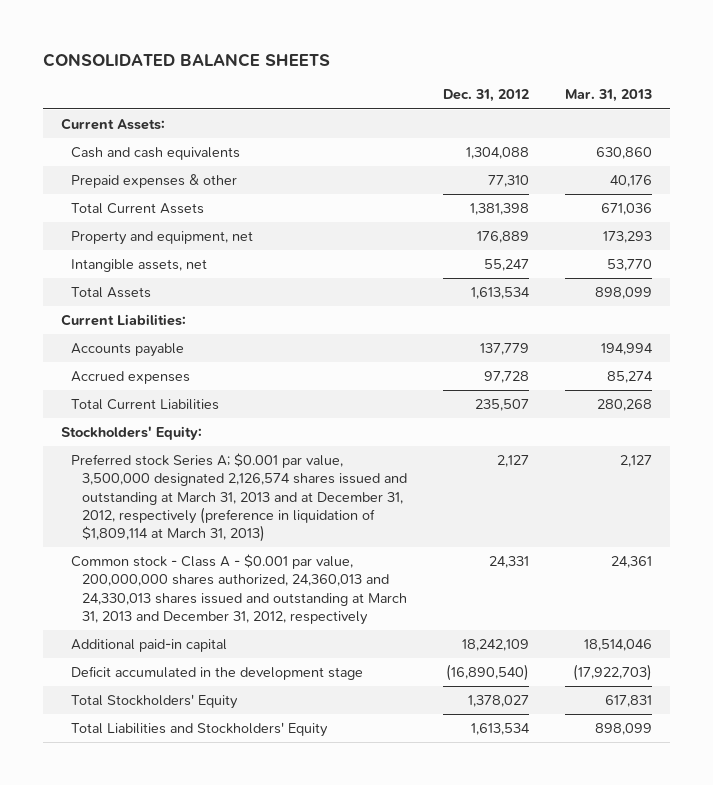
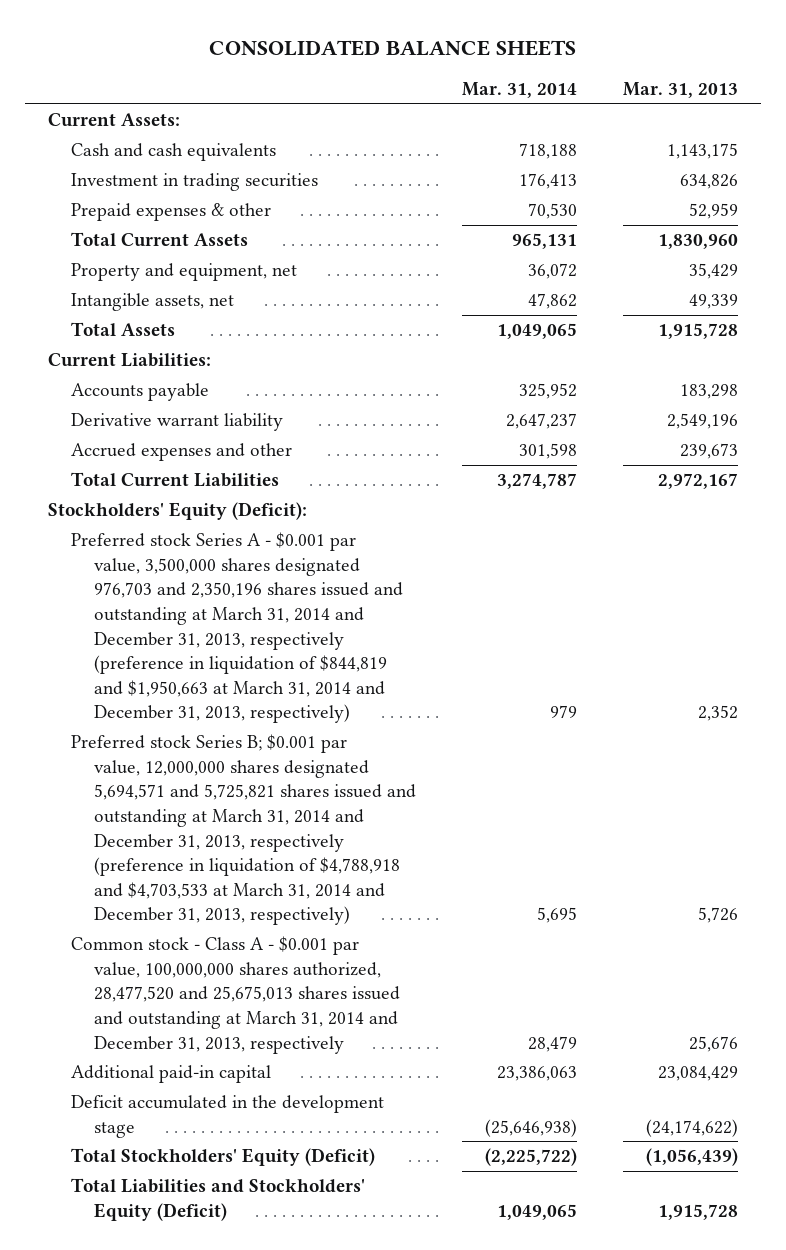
- | Dec. 31, 2012 | Mar. 31, 2013
+ | Mar. 31, 2014 | Mar. 31, 2013
- Cash and cash equivalents | 1,304,088 | 630,860
- Prepaid expenses & other | 77,310 | 40,176
- Total Current Assets | 1,381,398 | 671,036
- Property and equipment, net | 176,889 | 173,293
- Intangible assets, net | 55,247 | 53,770
- Total Assets | 1,613,534 | 898,099
+ Cash and cash equivalents | 718,188 | 1,143,175
+ Investment in trading securities | 176,413 | 634,826
+ Prepaid expenses & other | 70,530 | 52,959
+ Total Current Assets | 965,131 | 1,830,960
+ Property and equipment, net | 36,072 | 35,429
+ Intangible assets, net | 47,862 | 49,339
+ Total Assets | 1,049,065 | 1,915,728
- Accounts payable | 137,779 | 194,994
- Accrued expenses | 97,728 | 85,274
- Total Current Liabilities | 235,507 | 280,268
- Stockholders' Equity:
- Preferred stock Series A; $0.001 par value, 3,500,000 designated 2,126,574 shares issued and outstanding at March 31, 2013 and at December 31, 2012, respectively (preference in liquidation of $1,809,114 at March 31, 2013) | 2,127 | 2,127
- Common stock - Class A - $0.001 par value, 200,000,000 shares authorized, 24,360,013 and 24,330,013 shares issued and outstanding at March 31, 2013 and December 31, 2012, respectively | 24,331 | 24,361
- Additional paid-in capital | 18,242,109 | 18,514,046
- Deficit accumulated in the development stage | (16,890,540) | (17,922,703)
- Total Stockholders' Equity | 1,378,027 | 617,831
- Total Liabilities and Stockholders' Equity | 1,613,534 | 898,099
+ Accounts payable | 325,952 | 183,298
+ Derivative warrant liability | 2,647,237 | 2,549,196
+ Accrued expenses and other | 301,598 | 239,673
+ Total Current Liabilities | 3,274,787 | 2,972,167
+ Stockholders' Equity (Deficit):
+ Preferred stock Series A - $0.001 par value, 3,500,000 shares designated 976,703 and 2,350,196 shares issued and outstanding at March 31, 2014 and December 31, 2013, respectively (preference in liquidation of $844,819 and $1,950,663 at March 31, 2014 and December 31, 2013, respectively) | 979 | 2,352
+ Preferred stock Series B; $0.001 par value, 12,000,000 shares designated 5,694,571 and 5,725,821 shares issued and outstanding at March 31, 2014 and December 31, 2013, respectively (preference in liquidation of $4,788,918 and $4,703,533 at March 31, 2014 and December 31, 2013, respectively) | 5,695 | 5,726
+ Common stock - Class A - $0.001 par value, 100,000,000 shares authorized, 28,477,520 and 25,675,013 shares issued and outstanding at March 31, 2014 and December 31, 2013, respectively | 28,479 | 25,676
+ Additional paid-in capital | 23,386,063 | 23,084,429
+ Deficit accumulated in the development stage | (25,646,938) | (24,174,622)
+ Total Stockholders' Equity (Deficit) | (2,225,722) | (1,056,439)
+ Total Liabilities and Stockholders' Equity (Deficit) | 1,049,065 | 1,915,728

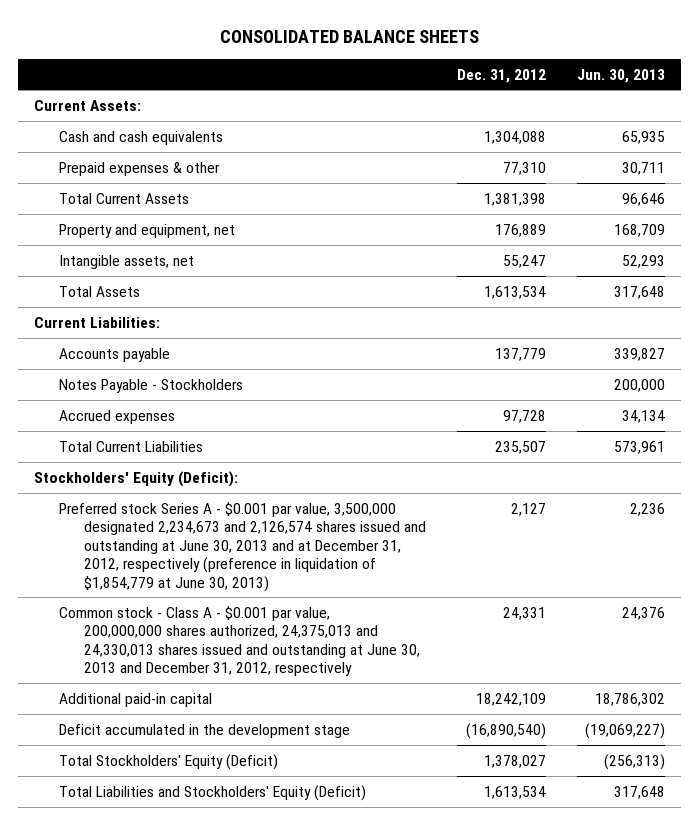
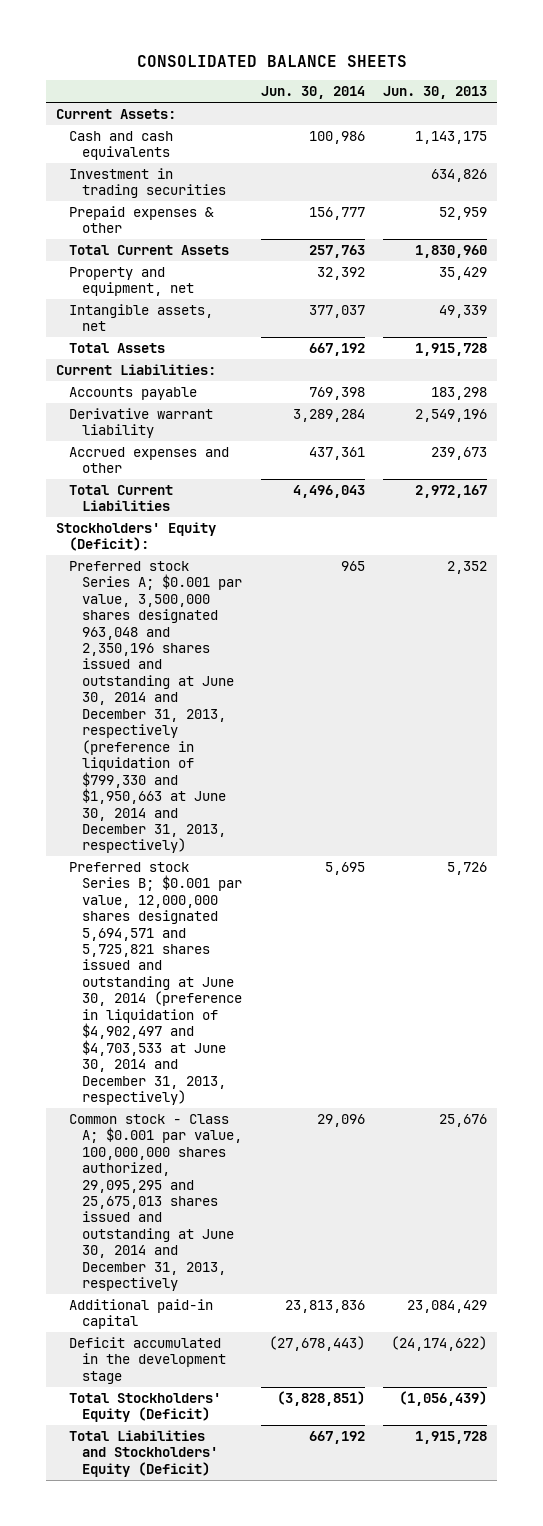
- | Dec. 31, 2012 | Jun. 30, 2013
+ | Jun. 30, 2014 | Jun. 30, 2013
- Cash and cash equivalents | 1,304,088 | 65,935
- Prepaid expenses & other | 77,310 | 30,711
- Total Current Assets | 1,381,398 | 96,646
- Property and equipment, net | 176,889 | 168,709
- Intangible assets, net | 55,247 | 52,293
- Total Assets | 1,613,534 | 317,648
+ Cash and cash equivalents | 100,986 | 1,143,175
+ Investment in trading securities | | 634,826
+ Prepaid expenses & other | 156,777 | 52,959
+ Total Current Assets | 257,763 | 1,830,960
+ Property and equipment, net | 32,392 | 35,429
+ Intangible assets, net | 377,037 | 49,339
+ Total Assets | 667,192 | 1,915,728
- Accounts payable | 137,779 | 339,827
- Notes Payable - Stockholders | | 200,000
- Accrued expenses | 97,728 | 34,134
- Total Current Liabilities | 235,507 | 573,961
+ Accounts payable | 769,398 | 183,298
+ Derivative warrant liability | 3,289,284 | 2,549,196
+ Accrued expenses and other | 437,361 | 239,673
+ Total Current Liabilities | 4,496,043 | 2,972,167
- Preferred stock Series A - $0.001 par value, 3,500,000 designated 2,234,673 and 2,126,574 shares issued and outstanding at June 30, 2013 and at December 31, 2012, respectively (preference in liquidation of $1,854,779 at June 30, 2013) | 2,127 | 2,236
- Common stock - Class A - $0.001 par value, 200,000,000 shares authorized, 24,375,013 and 24,330,013 shares issued and outstanding at June 30, 2013 and December 31, 2012, respectively | 24,331 | 24,376
- Additional paid-in capital | 18,242,109 | 18,786,302
- Deficit accumulated in the development stage | (16,890,540) | (19,069,227)
- Total Stockholders' Equity (Deficit) | 1,378,027 | (256,313)
- Total Liabilities and Stockholders' Equity (Deficit) | 1,613,534 | 317,648
+ Preferred stock Series A; $0.001 par value, 3,500,000 shares designated 963,048 and 2,350,196 shares issued and outstanding at June 30, 2014 and December 31, 2013, respectively (preference in liquidation of $799,330 and $1,950,663 at June 30, 2014 and December 31, 2013, respectively) | 965 | 2,352
+ Preferred stock Series B; $0.001 par value, 12,000,000 shares designated 5,694,571 and 5,725,821 shares issued and outstanding at June 30, 2014 (preference in liquidation of $4,902,497 and $4,703,533 at June 30, 2014 and December 31, 2013, respectively) | 5,695 | 5,726
+ Common stock - Class A; $0.001 par value, 100,000,000 shares authorized, 29,095,295 and 25,675,013 shares issued and outstanding at June 30, 2014 and December 31, 2013, respectively | 29,096 | 25,676
+ Additional paid-in capital | 23,813,836 | 23,084,429
+ Deficit accumulated in the development stage | (27,678,443) | (24,174,622)
+ Total Stockholders' Equity (Deficit) | (3,828,851) | (1,056,439)
+ Total Liabilities and Stockholders' Equity (Deficit) | 667,192 | 1,915,728

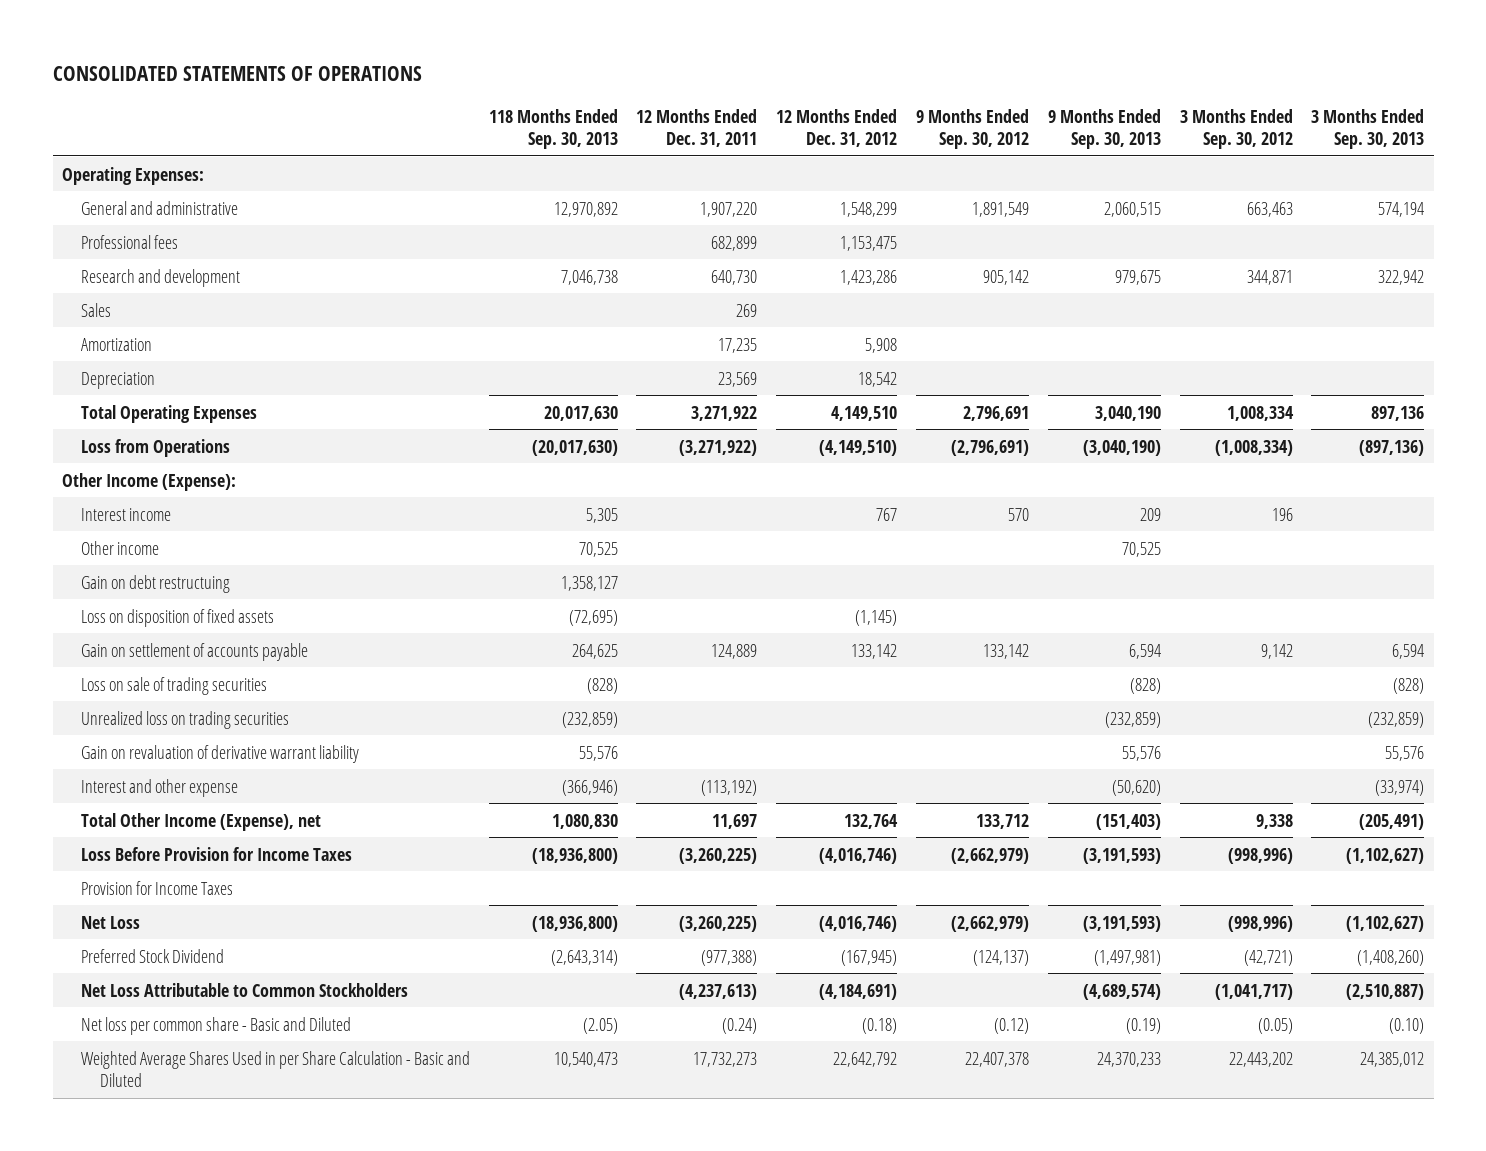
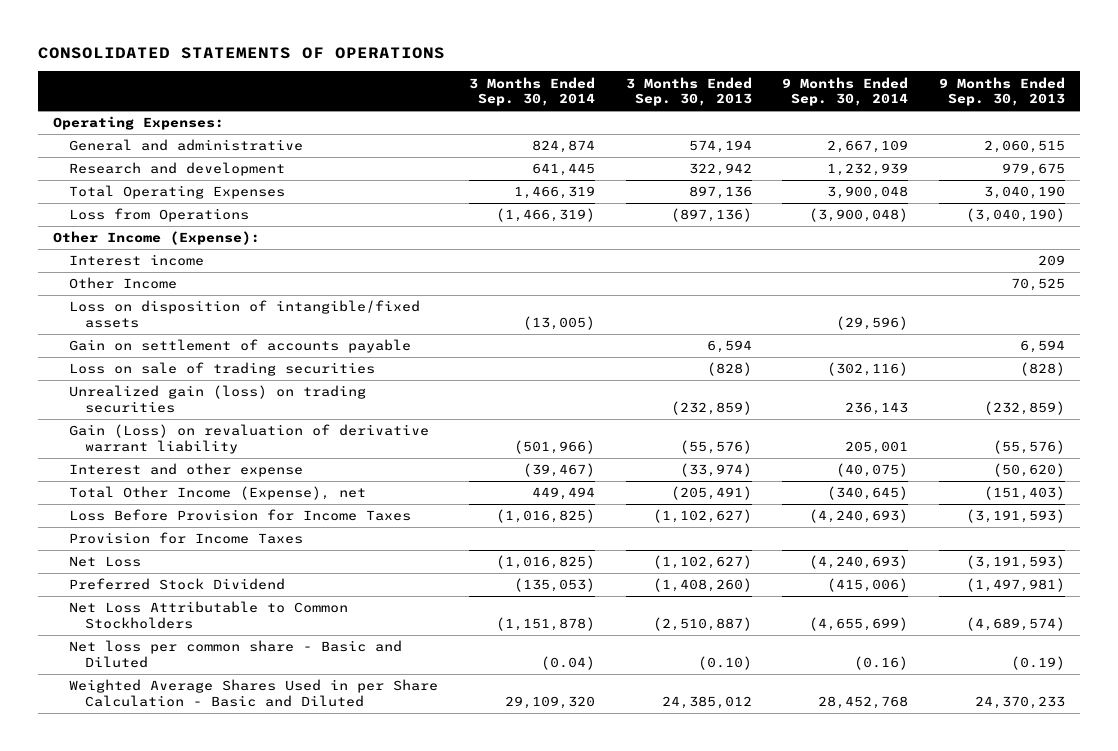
- | 118 Months Ended Sep. 30, 2013 | 12 Months Ended Dec. 31, 2011 | 12 Months Ended Dec. 31, 2012 | 9 Months Ended Sep. 30, 2012 | 9 Months Ended Sep. 30, 2013 | 3 Months Ended Sep. 30, 2012 | 3 Months Ended Sep. 30, 2013
+ | 3 Months Ended Sep. 30, 2014 | 3 Months Ended Sep. 30, 2013 | 9 Months Ended Sep. 30, 2014 | 9 Months Ended Sep. 30, 2013
- Professional fees | | 682,899 | 1,153,475 | | | |
- Sales | | 269 | | | | |
- Amortization | | 17,235 | 5,908 | | | |
- Depreciation | | 23,569 | 18,542 | | | |
- Other income | 70,525 | | | | 70,525 | |
- Gain on debt restructuing | 1,358,127 | | | | | |
- Loss on disposition of fixed assets | (72,695) | | (1,145) | | | |
+ Other Income | | | | 70,525
+ Loss on disposition of intangible/fixed assets | (13,005) | | (29,596) |
- Unrealized loss on trading securities | (232,859) | | | | (232,859) | | (232,859)
- Gain on revaluation of derivative warrant liability | 55,576 | | | | 55,576 | | 55,576
+ Unrealized gain (loss) on trading securities | | (232,859) | 236,143 | (232,859)
+ Gain (Loss) on revaluation of derivative warrant liability | (501,966) | (55,576) | 205,001 | (55,576)

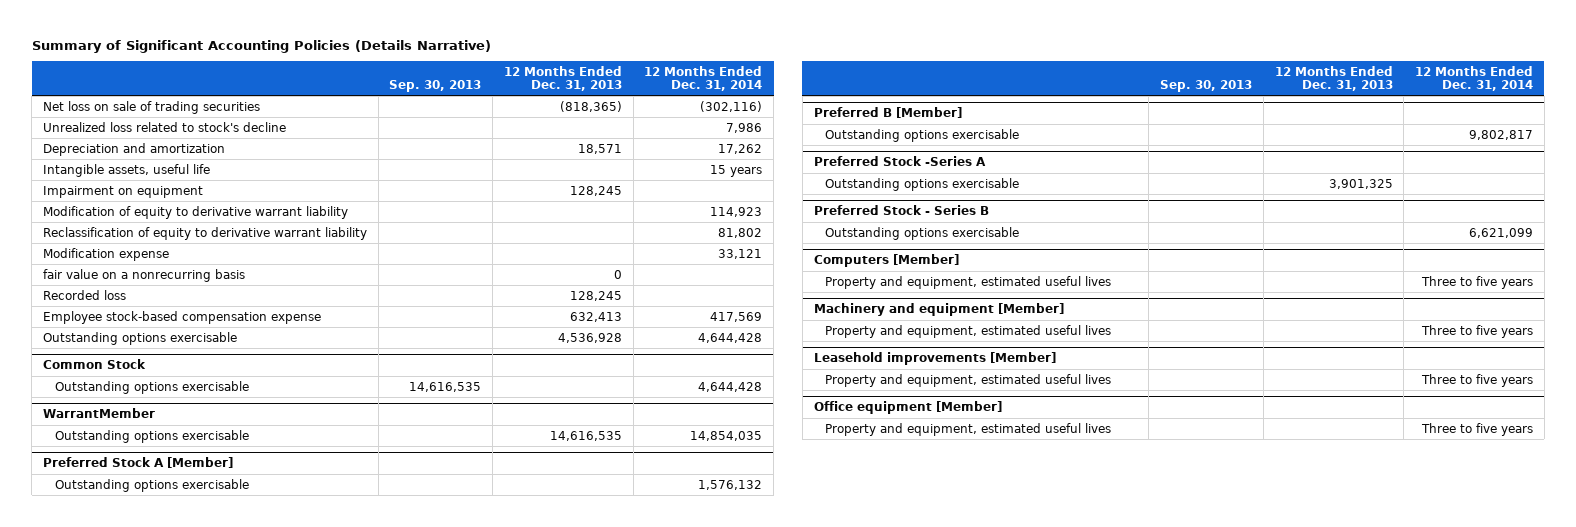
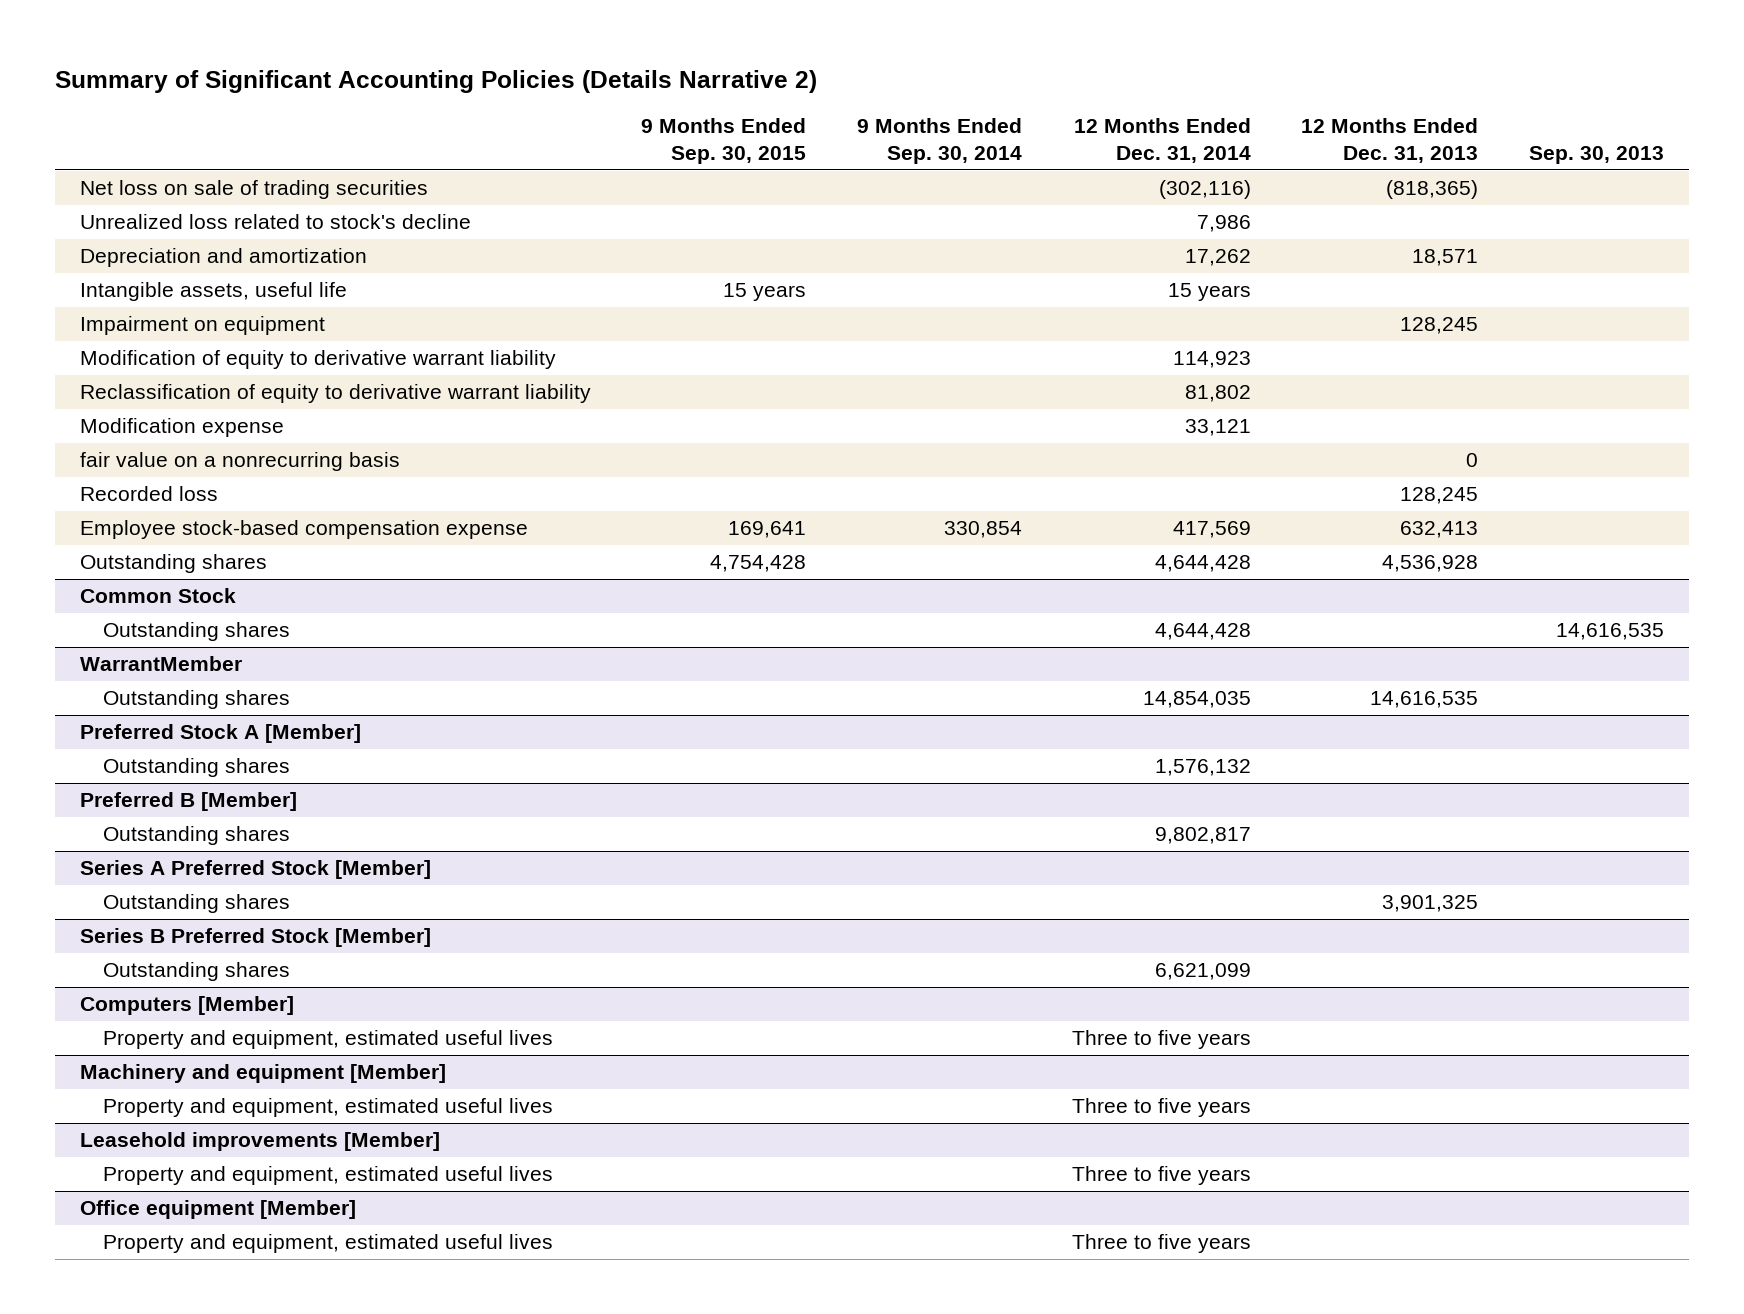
- Summary of Significant Accounting Policies (Details Narrative)
+ Summary of Significant Accounting Policies (Details Narrative 2)
- | Sep. 30, 2013 | 12 Months Ended Dec. 31, 2013 | 12 Months Ended Dec. 31, 2014
+ | 9 Months Ended Sep. 30, 2015 | 9 Months Ended Sep. 30, 2014 | 12 Months Ended Dec. 31, 2014 | 12 Months Ended Dec. 31, 2013 | Sep. 30, 2013
- Outstanding options exercisable | | 4,536,928 | 4,644,428
+ Outstanding shares | 4,754,428 | | 4,644,428 | 4,536,928 |
@ Common Stock
- Outstanding options exercisable | 14,616,535 | | 4,644,428
+ Outstanding shares | | | 4,644,428 | | 14,616,535
@ WarrantMember
- Outstanding options exercisable | | 14,616,535 | 14,854,035
+ Outstanding shares | | | 14,854,035 | 14,616,535 |
@ Preferred Stock A [Member]
- Outstanding options exercisable | | | 1,576,132
+ Outstanding shares | | | 1,576,132 | |
@ Preferred B [Member]
- Outstanding options exercisable | | | 9,802,817
- Preferred Stock -Series A
- Outstanding options exercisable | | 3,901,325 |
- Preferred Stock - Series B
- Outstanding options exercisable | | | 6,621,099
@ Preferred B [Member]
+ Outstanding shares | | | 9,802,817 | |
+ Series A Preferred Stock [Member]
+ Outstanding shares | | | | 3,901,325 |
+ Series B Preferred Stock [Member]
+ Outstanding shares | | | 6,621,099 | |

